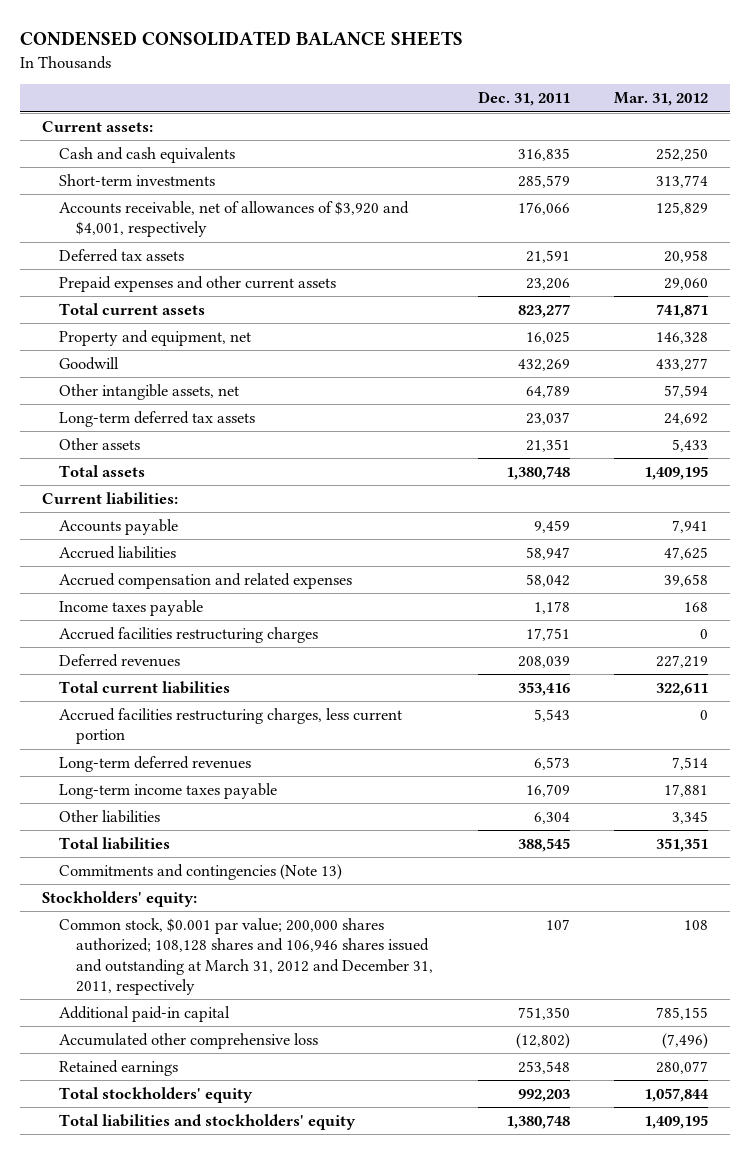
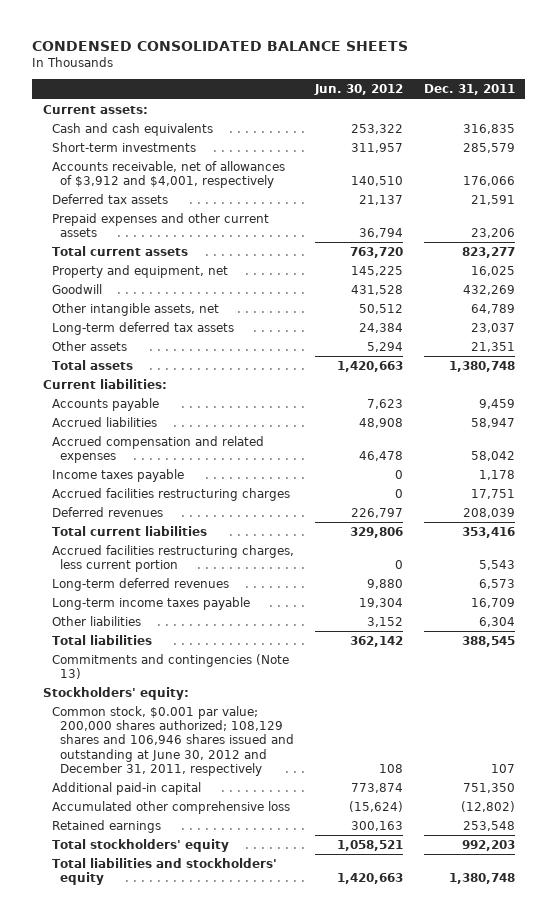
- | Dec. 31, 2011 | Mar. 31, 2012
+ | Jun. 30, 2012 | Dec. 31, 2011
- Accounts receivable, net of allowances of $3,920 and $4,001, respectively | 176,066 | 125,829
+ Accounts receivable, net of allowances of $3,912 and $4,001, respectively | 140,510 | 176,066
- Common stock, $0.001 par value; 200,000 shares authorized; 108,128 shares and 106,946 shares issued and outstanding at March 31, 2012 and December 31, 2011, respectively | 107 | 108
+ Common stock, $0.001 par value; 200,000 shares authorized; 108,129 shares and 106,946 shares issued and outstanding at June 30, 2012 and December 31, 2011, respectively | 108 | 107

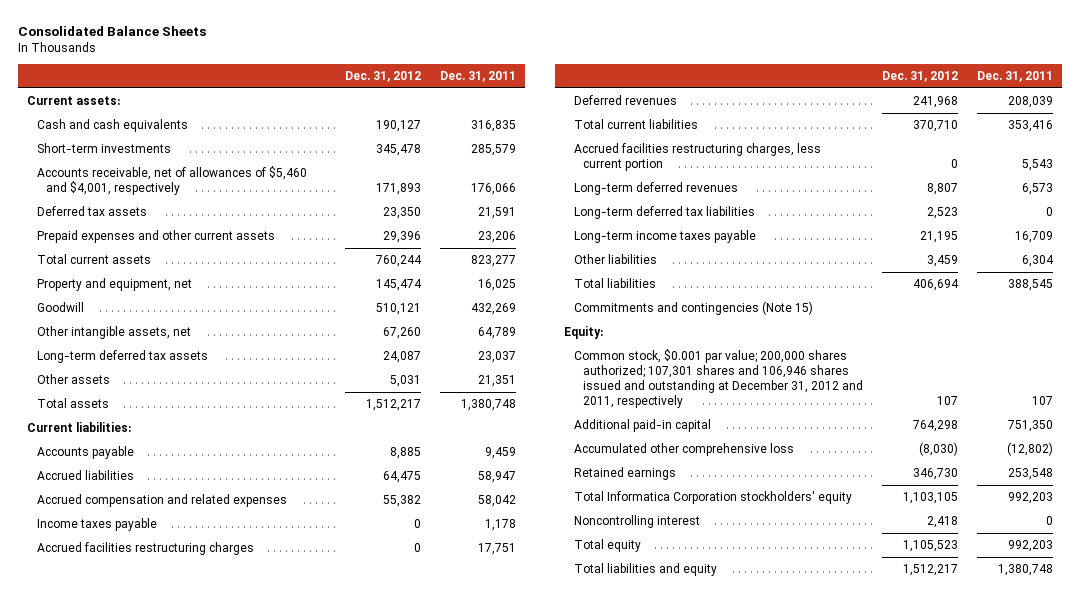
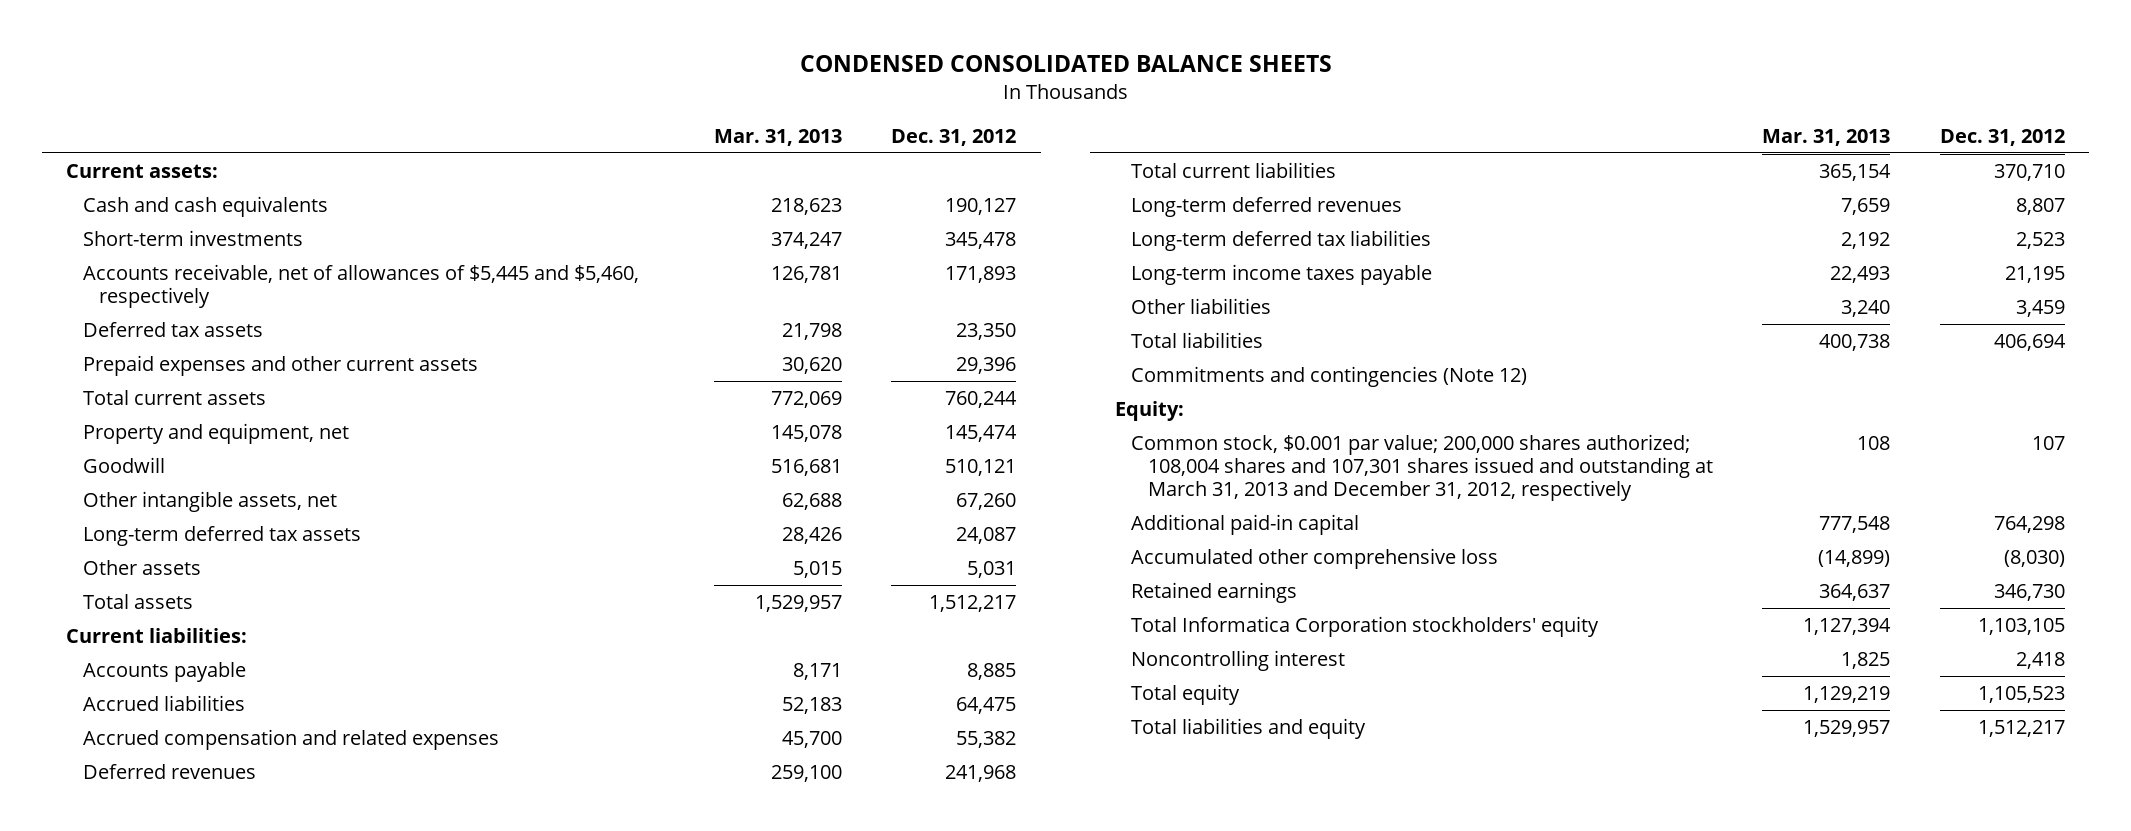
- Consolidated Balance Sheets
+ CONDENSED CONSOLIDATED BALANCE SHEETS
- | Dec. 31, 2012 | Dec. 31, 2011
+ | Mar. 31, 2013 | Dec. 31, 2012
- Accounts receivable, net of allowances of $5,460 and $4,001, respectively | 171,893 | 176,066
+ Accounts receivable, net of allowances of $5,445 and $5,460, respectively | 126,781 | 171,893
- Income taxes payable | 0 | 1,178
- Accrued facilities restructuring charges | 0 | 17,751
- Accrued facilities restructuring charges, less current portion | 0 | 5,543
- Commitments and contingencies (Note 15)
+ Commitments and contingencies (Note 12)
- Common stock, $0.001 par value; 200,000 shares authorized; 107,301 shares and 106,946 shares issued and outstanding at December 31, 2012 and 2011, respectively | 107 | 107
+ Common stock, $0.001 par value; 200,000 shares authorized; 108,004 shares and 107,301 shares issued and outstanding at March 31, 2013 and December 31, 2012, respectively | 108 | 107

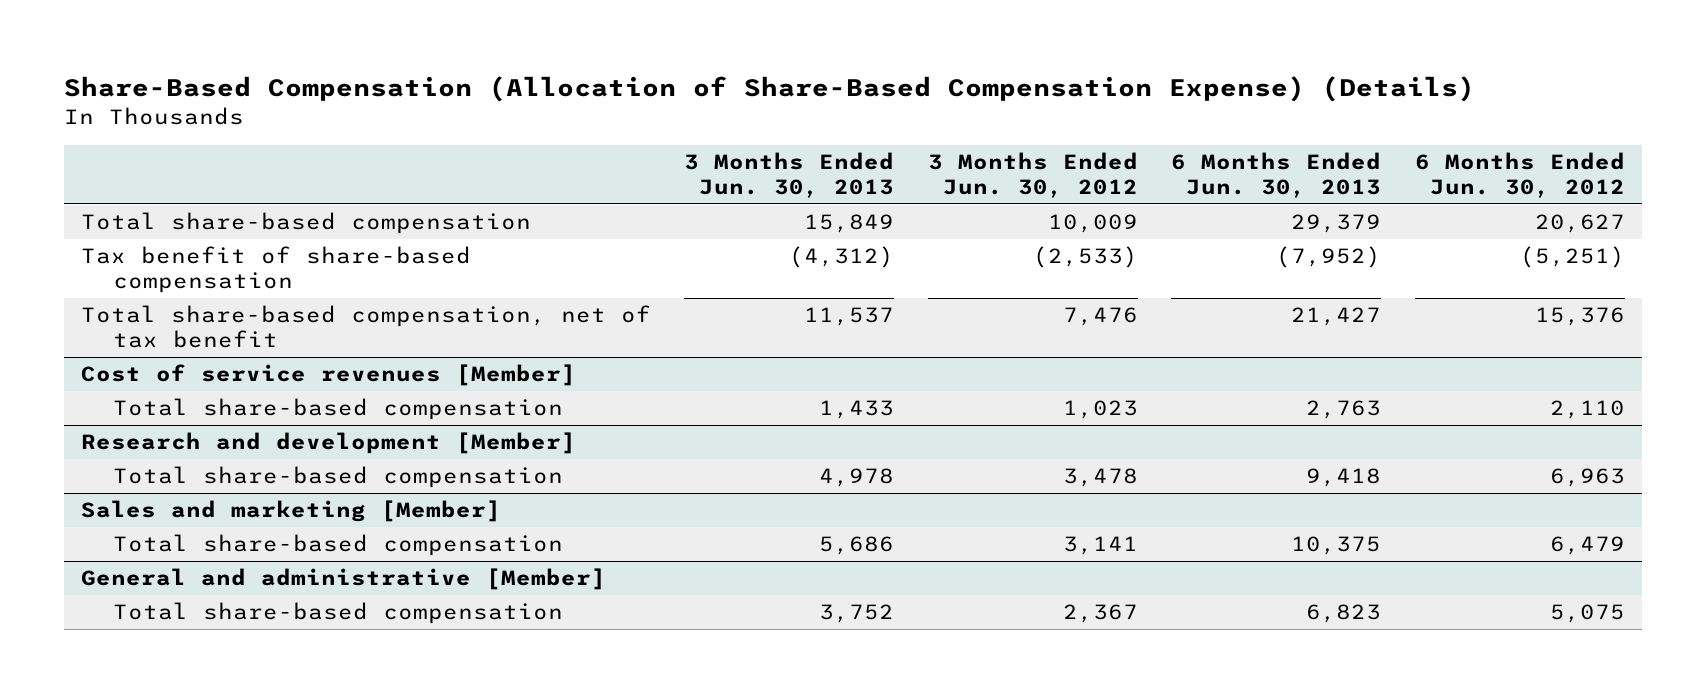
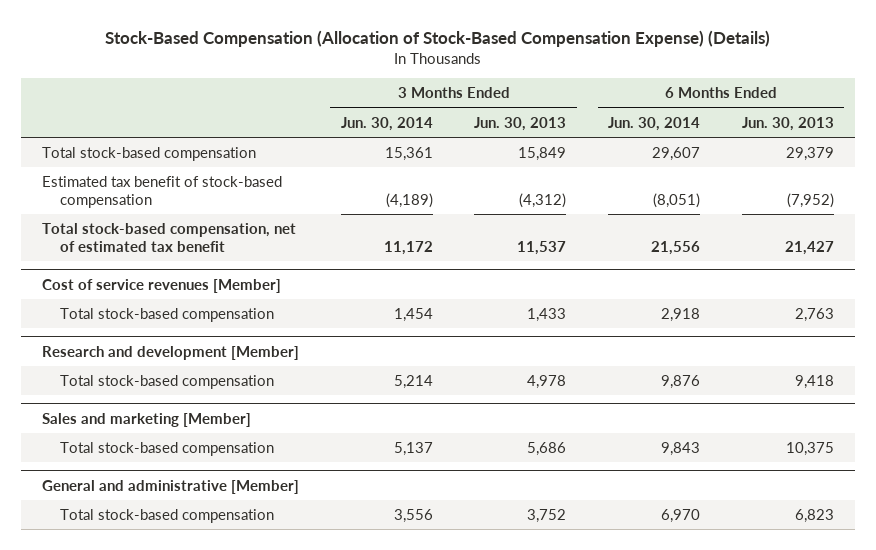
- Share-Based Compensation (Allocation of Share-Based Compensation Expense) (Details)
+ Stock-Based Compensation (Allocation of Stock-Based Compensation Expense) (Details)
- | 3 Months Ended Jun. 30, 2013 | 3 Months Ended Jun. 30, 2012 | 6 Months Ended Jun. 30, 2013 | 6 Months Ended Jun. 30, 2012
+ | 3 Months Ended Jun. 30, 2014 | 3 Months Ended Jun. 30, 2013 | 6 Months Ended Jun. 30, 2014 | 6 Months Ended Jun. 30, 2013
- Total share-based compensation | 15,849 | 10,009 | 29,379 | 20,627
- Tax benefit of share-based compensation | (4,312) | (2,533) | (7,952) | (5,251)
- Total share-based compensation, net of tax benefit | 11,537 | 7,476 | 21,427 | 15,376
+ Total stock-based compensation | 15,361 | 15,849 | 29,607 | 29,379
+ Estimated tax benefit of stock-based compensation | (4,189) | (4,312) | (8,051) | (7,952)
+ Total stock-based compensation, net of estimated tax benefit | 11,172 | 11,537 | 21,556 | 21,427
@ Cost of service revenues [Member]
- Total share-based compensation | 1,433 | 1,023 | 2,763 | 2,110
+ Total stock-based compensation | 1,454 | 1,433 | 2,918 | 2,763
@ Research and development [Member]
- Total share-based compensation | 4,978 | 3,478 | 9,418 | 6,963
+ Total stock-based compensation | 5,214 | 4,978 | 9,876 | 9,418
@ Sales and marketing [Member]
- Total share-based compensation | 5,686 | 3,141 | 10,375 | 6,479
+ Total stock-based compensation | 5,137 | 5,686 | 9,843 | 10,375
@ General and administrative [Member]
- Total share-based compensation | 3,752 | 2,367 | 6,823 | 5,075
+ Total stock-based compensation | 3,556 | 3,752 | 6,970 | 6,823

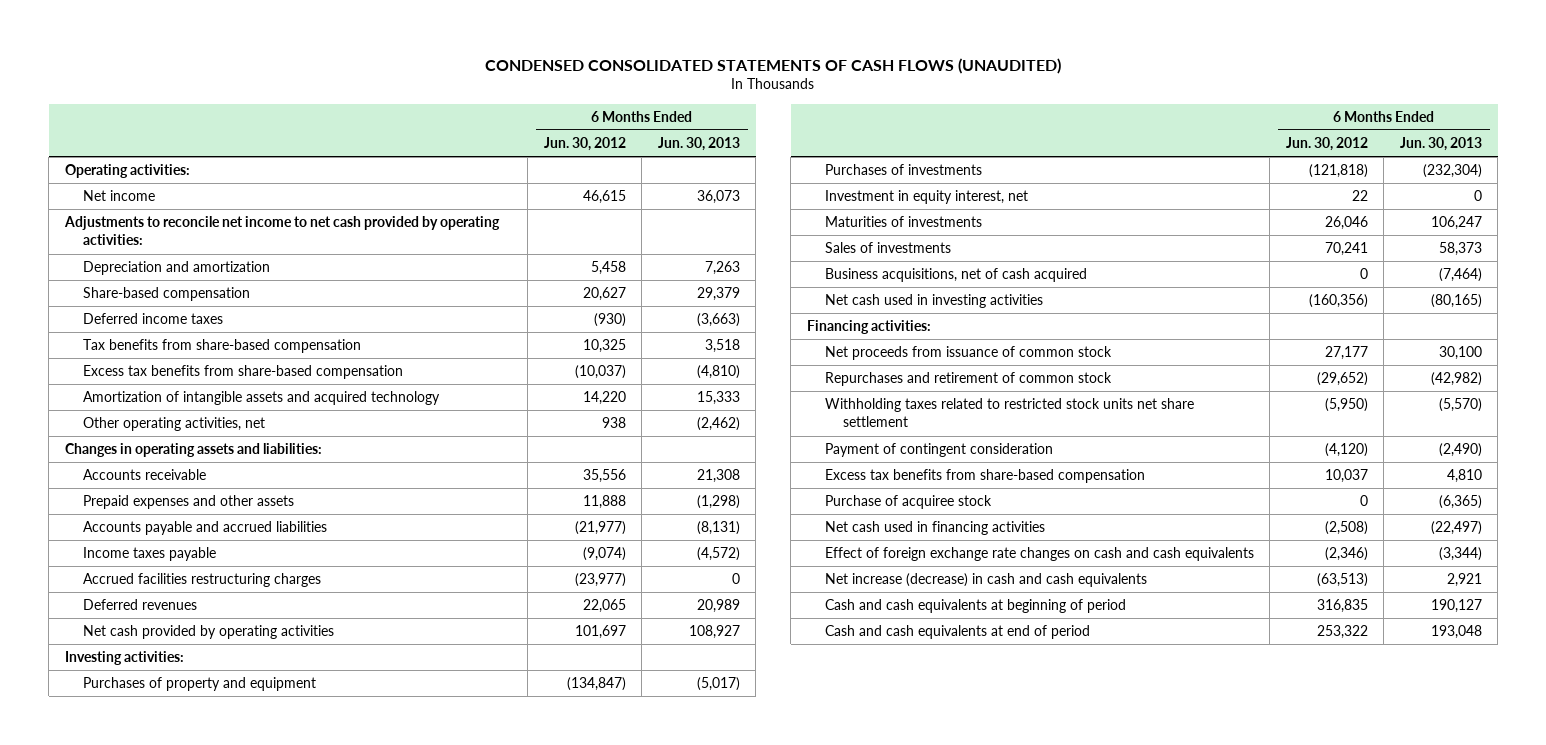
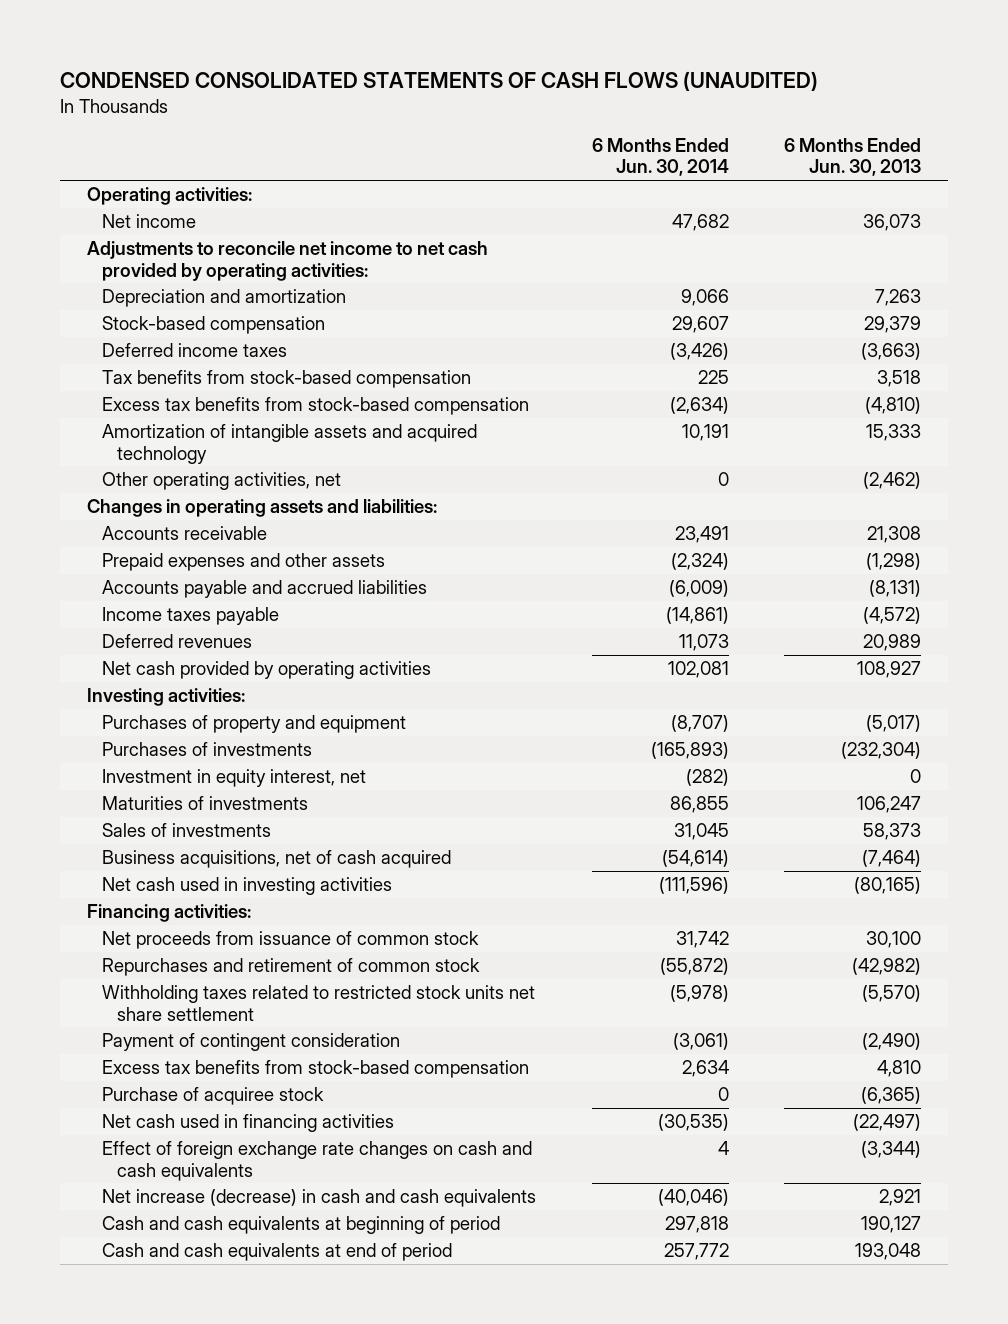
- | 6 Months Ended Jun. 30, 2012 | 6 Months Ended Jun. 30, 2013
+ | 6 Months Ended Jun. 30, 2014 | 6 Months Ended Jun. 30, 2013
- Share-based compensation | 20,627 | 29,379
+ Stock-based compensation | 29,607 | 29,379
- Tax benefits from share-based compensation | 10,325 | 3,518
- Excess tax benefits from share-based compensation | (10,037) | (4,810)
+ Tax benefits from stock-based compensation | 225 | 3,518
+ Excess tax benefits from stock-based compensation | (2,634) | (4,810)
- Accrued facilities restructuring charges | (23,977) | 0
- Excess tax benefits from share-based compensation | 10,037 | 4,810
+ Excess tax benefits from stock-based compensation | 2,634 | 4,810

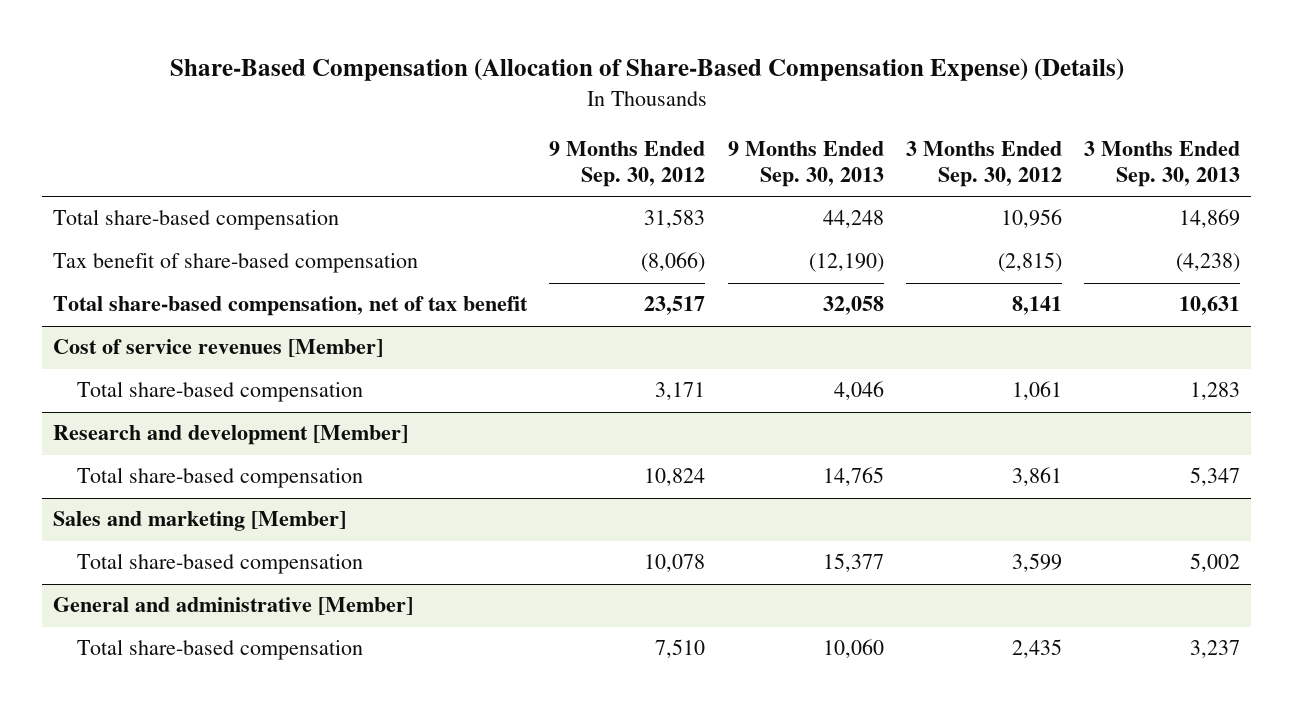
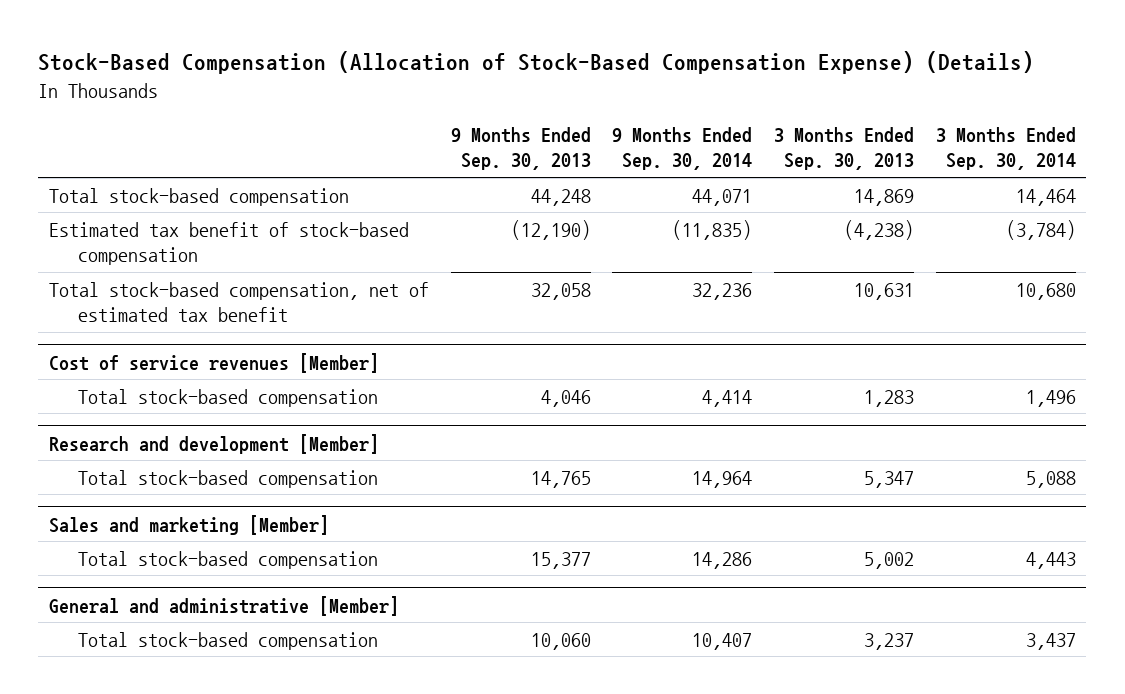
- Share-Based Compensation (Allocation of Share-Based Compensation Expense) (Details)
+ Stock-Based Compensation (Allocation of Stock-Based Compensation Expense) (Details)
- | 9 Months Ended Sep. 30, 2012 | 9 Months Ended Sep. 30, 2013 | 3 Months Ended Sep. 30, 2012 | 3 Months Ended Sep. 30, 2013
+ | 9 Months Ended Sep. 30, 2013 | 9 Months Ended Sep. 30, 2014 | 3 Months Ended Sep. 30, 2013 | 3 Months Ended Sep. 30, 2014
- Total share-based compensation | 31,583 | 44,248 | 10,956 | 14,869
- Tax benefit of share-based compensation | (8,066) | (12,190) | (2,815) | (4,238)
- Total share-based compensation, net of tax benefit | 23,517 | 32,058 | 8,141 | 10,631
+ Total stock-based compensation | 44,248 | 44,071 | 14,869 | 14,464
+ Estimated tax benefit of stock-based compensation | (12,190) | (11,835) | (4,238) | (3,784)
+ Total stock-based compensation, net of estimated tax benefit | 32,058 | 32,236 | 10,631 | 10,680
@ Cost of service revenues [Member]
- Total share-based compensation | 3,171 | 4,046 | 1,061 | 1,283
+ Total stock-based compensation | 4,046 | 4,414 | 1,283 | 1,496
@ Research and development [Member]
- Total share-based compensation | 10,824 | 14,765 | 3,861 | 5,347
+ Total stock-based compensation | 14,765 | 14,964 | 5,347 | 5,088
@ Sales and marketing [Member]
- Total share-based compensation | 10,078 | 15,377 | 3,599 | 5,002
+ Total stock-based compensation | 15,377 | 14,286 | 5,002 | 4,443
@ General and administrative [Member]
- Total share-based compensation | 7,510 | 10,060 | 2,435 | 3,237
+ Total stock-based compensation | 10,060 | 10,407 | 3,237 | 3,437

